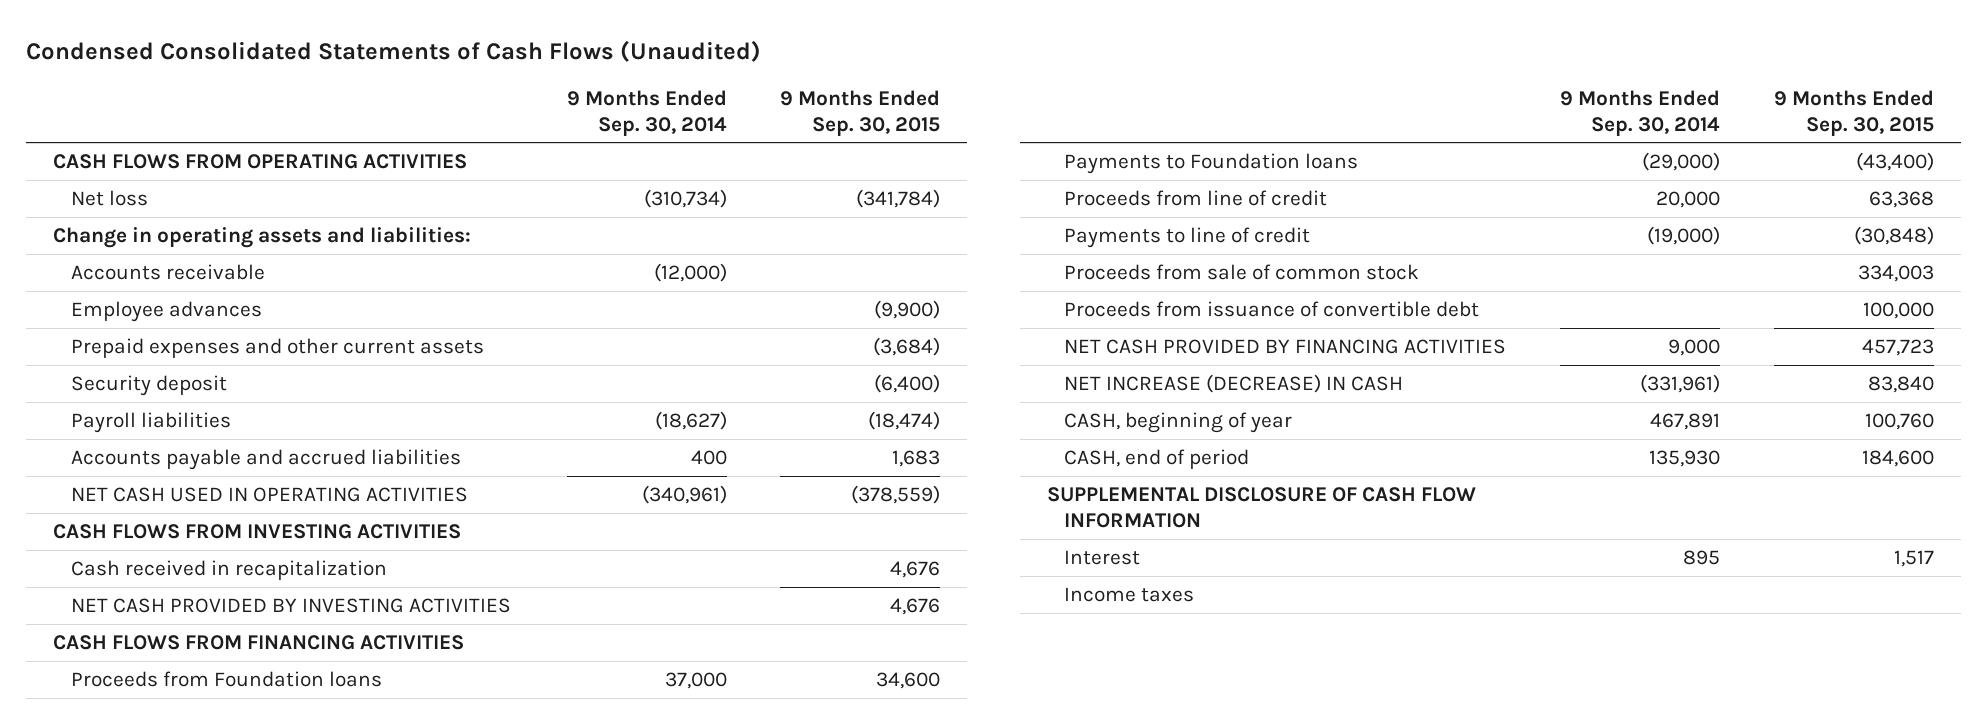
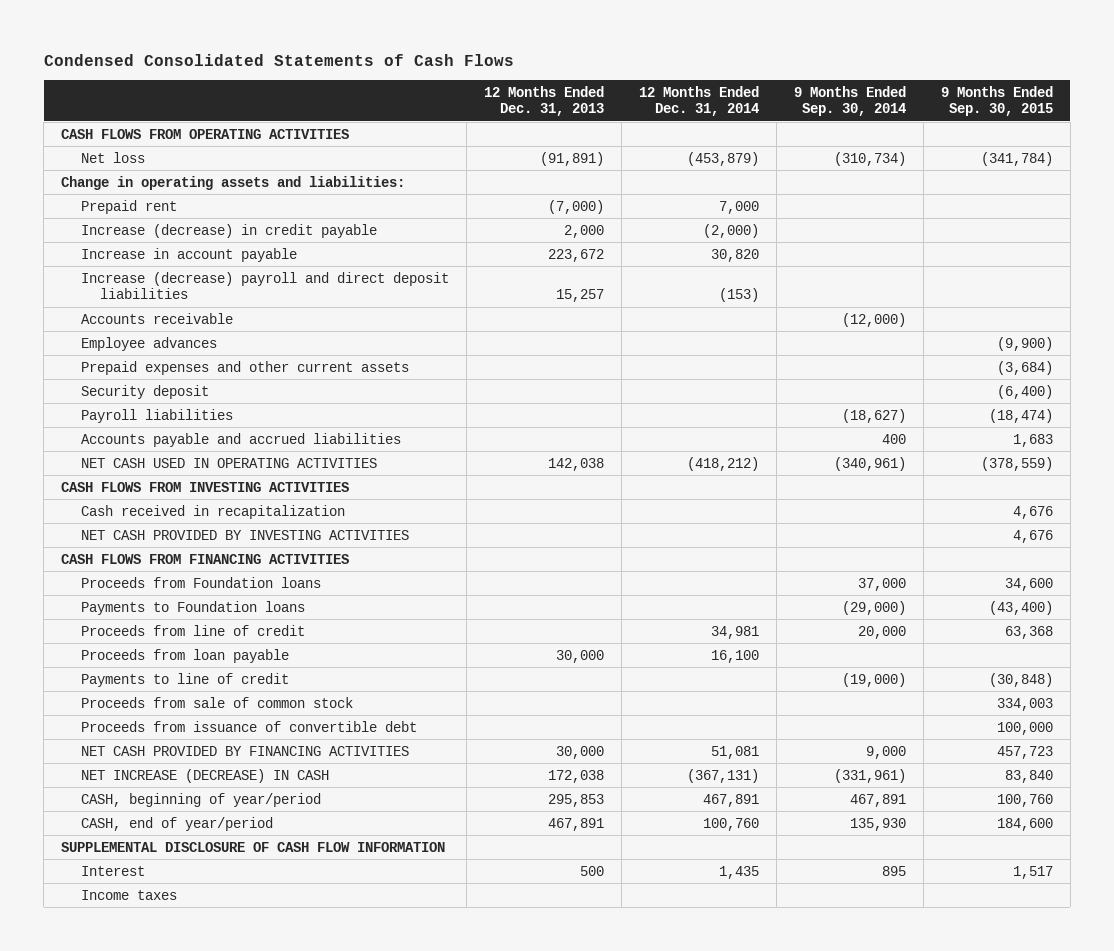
- Condensed Consolidated Statements of Cash Flows (Unaudited)
+ Condensed Consolidated Statements of Cash Flows
- | 9 Months Ended Sep. 30, 2014 | 9 Months Ended Sep. 30, 2015
+ | 12 Months Ended Dec. 31, 2013 | 12 Months Ended Dec. 31, 2014 | 9 Months Ended Sep. 30, 2014 | 9 Months Ended Sep. 30, 2015
+ Prepaid rent | (7,000) | 7,000 | |
+ Increase (decrease) in credit payable | 2,000 | (2,000) | |
+ Increase in account payable | 223,672 | 30,820 | |
+ Increase (decrease) payroll and direct deposit liabilities | 15,257 | (153) | |
+ Proceeds from loan payable | 30,000 | 16,100 | |
- CASH, beginning of year | 467,891 | 100,760
- CASH, end of period | 135,930 | 184,600
+ CASH, beginning of year/period | 295,853 | 467,891 | 467,891 | 100,760
+ CASH, end of year/period | 467,891 | 100,760 | 135,930 | 184,600

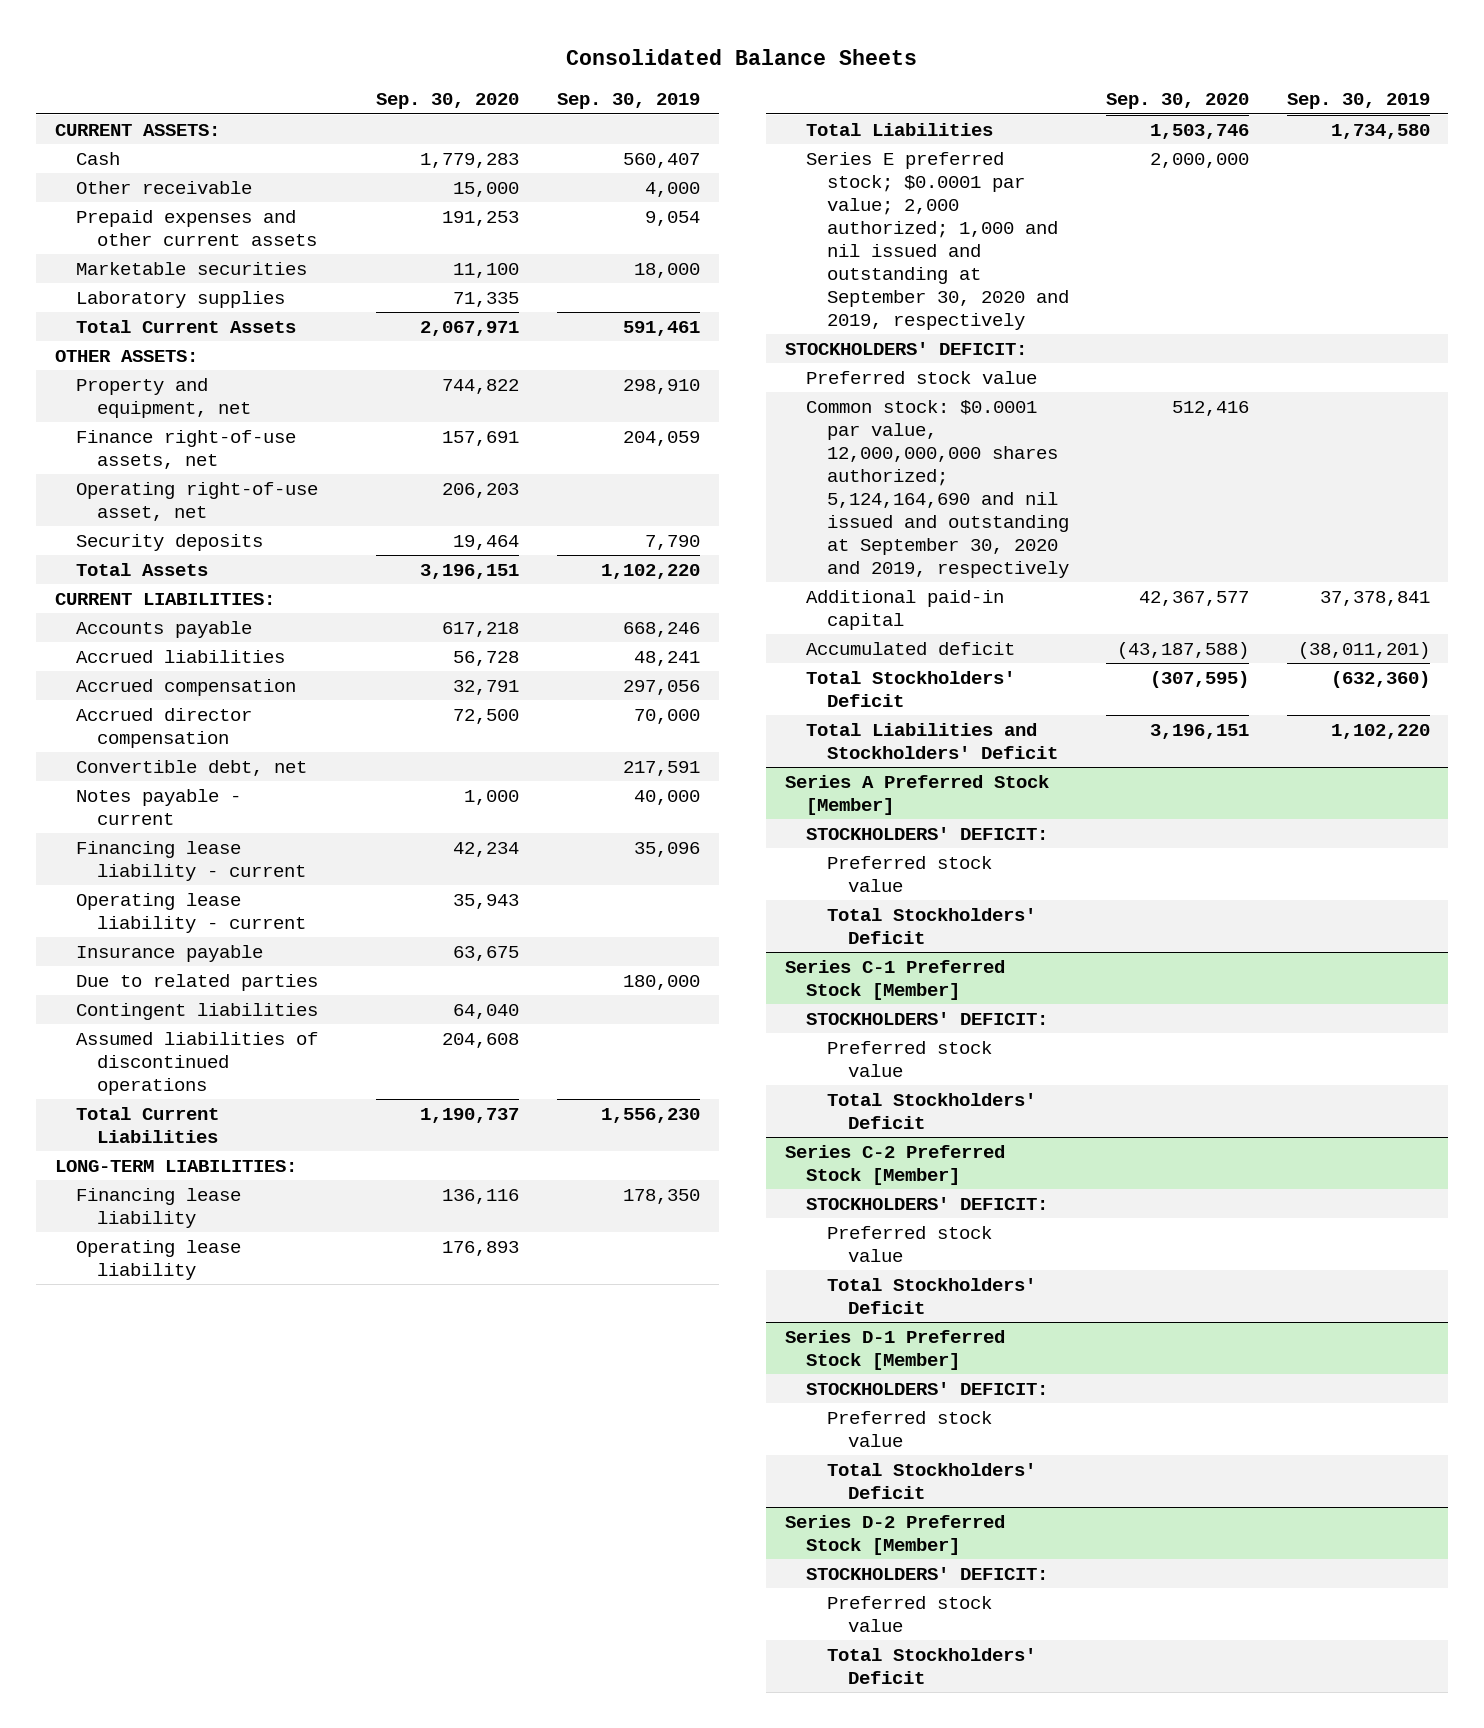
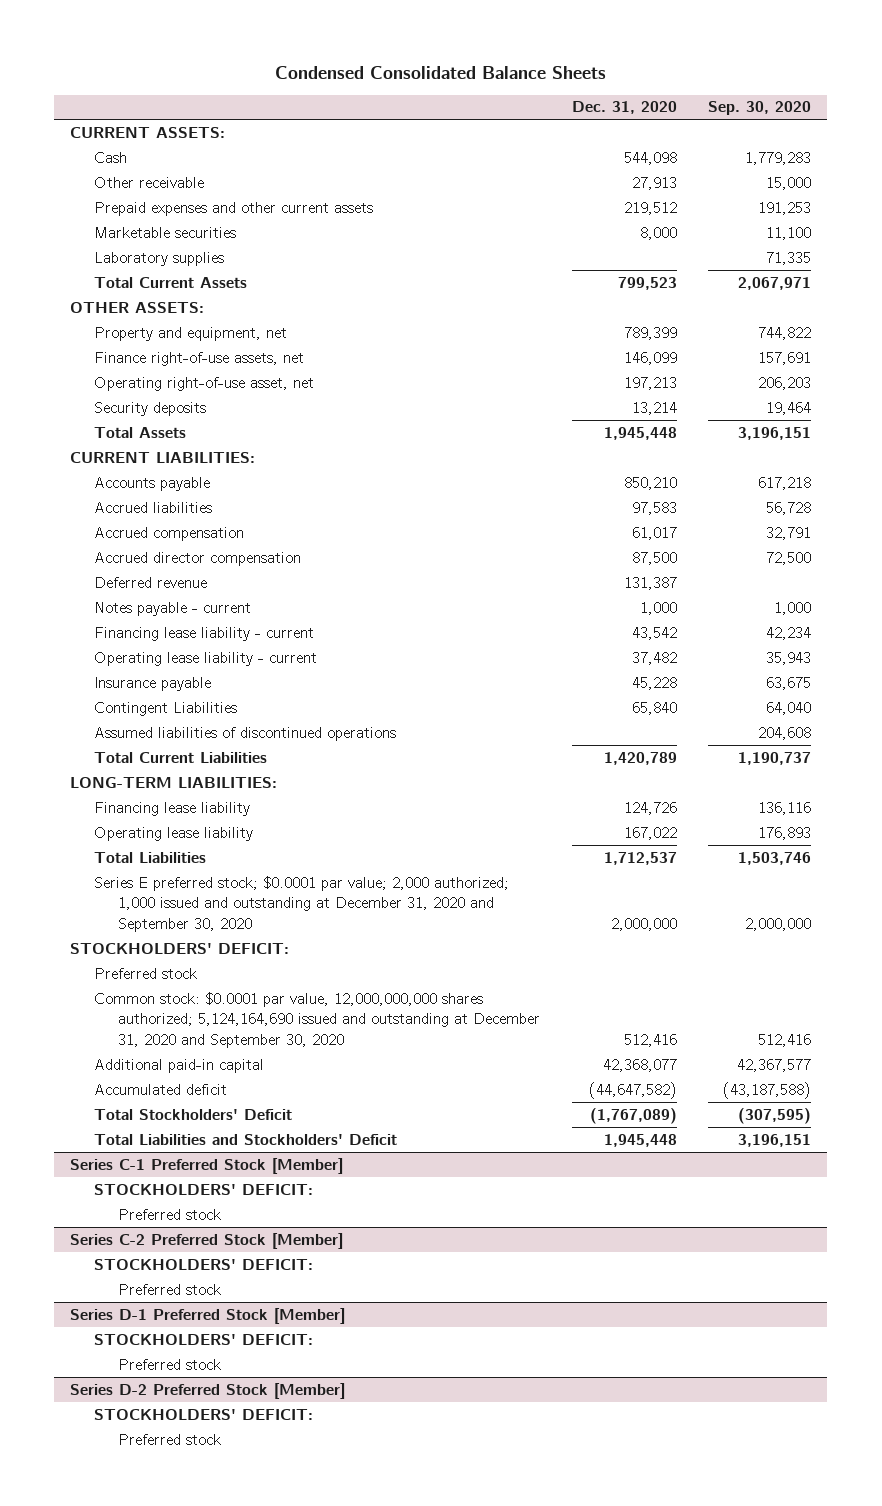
- Consolidated Balance Sheets
+ Condensed Consolidated Balance Sheets
- | Sep. 30, 2020 | Sep. 30, 2019
+ | Dec. 31, 2020 | Sep. 30, 2020
- Convertible debt, net | | 217,591
+ Deferred revenue | 131,387 |
- Due to related parties | | 180,000
- Contingent liabilities | 64,040 |
+ Contingent Liabilities | 65,840 | 64,040
- Series E preferred stock; $0.0001 par value; 2,000 authorized; 1,000 and nil issued and outstanding at September 30, 2020 and 2019, respectively | 2,000,000 |
+ Series E preferred stock; $0.0001 par value; 2,000 authorized; 1,000 issued and outstanding at December 31, 2020 and September 30, 2020 | 2,000,000 | 2,000,000
- Preferred stock value
- Common stock: $0.0001 par value, 12,000,000,000 shares authorized; 5,124,164,690 and nil issued and outstanding at September 30, 2020 and 2019, respectively | 512,416 |
+ Preferred stock
+ Common stock: $0.0001 par value, 12,000,000,000 shares authorized; 5,124,164,690 issued and outstanding at December 31, 2020 and September 30, 2020 | 512,416 | 512,416
- Series A Preferred Stock [Member]
- STOCKHOLDERS' DEFICIT:
- Preferred stock value
- Total Stockholders' Deficit
@ Series C-1 Preferred Stock [Member]
- Preferred stock value
- Total Stockholders' Deficit
+ Preferred stock
@ Series C-2 Preferred Stock [Member]
- Preferred stock value
- Total Stockholders' Deficit
+ Preferred stock
@ Series D-1 Preferred Stock [Member]
- Preferred stock value
- Total Stockholders' Deficit
+ Preferred stock
@ Series D-2 Preferred Stock [Member]
- Preferred stock value
- Total Stockholders' Deficit
+ Preferred stock

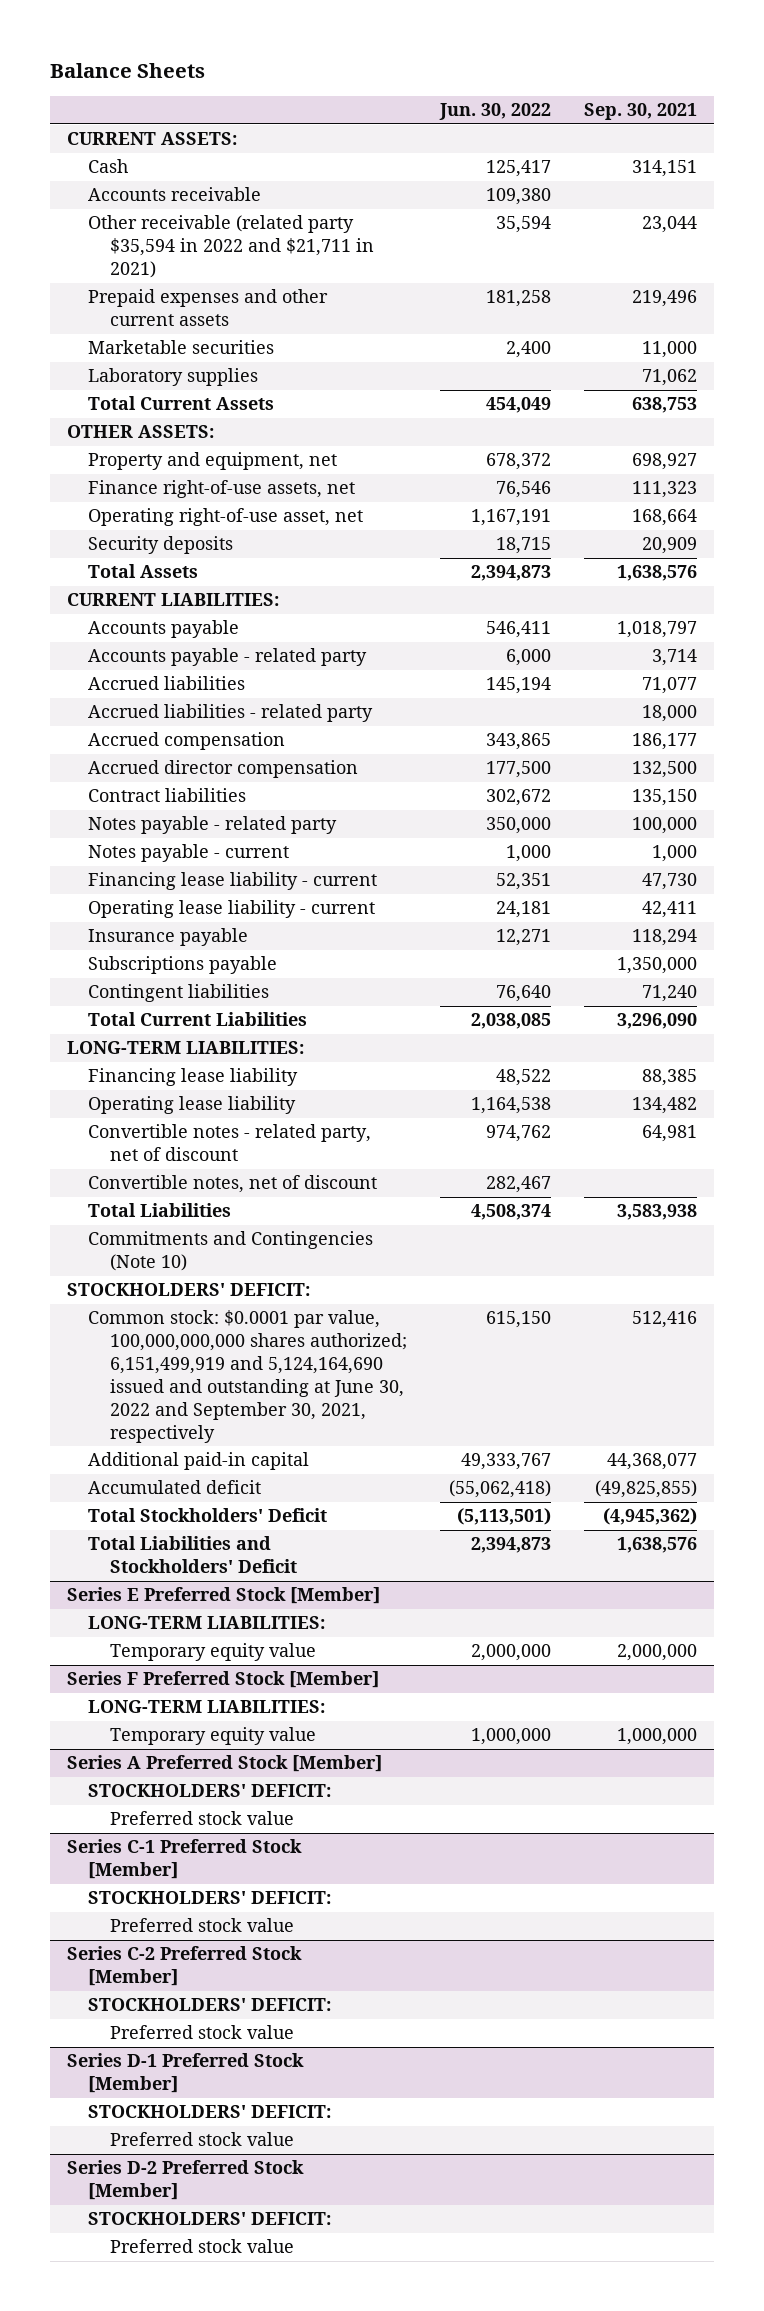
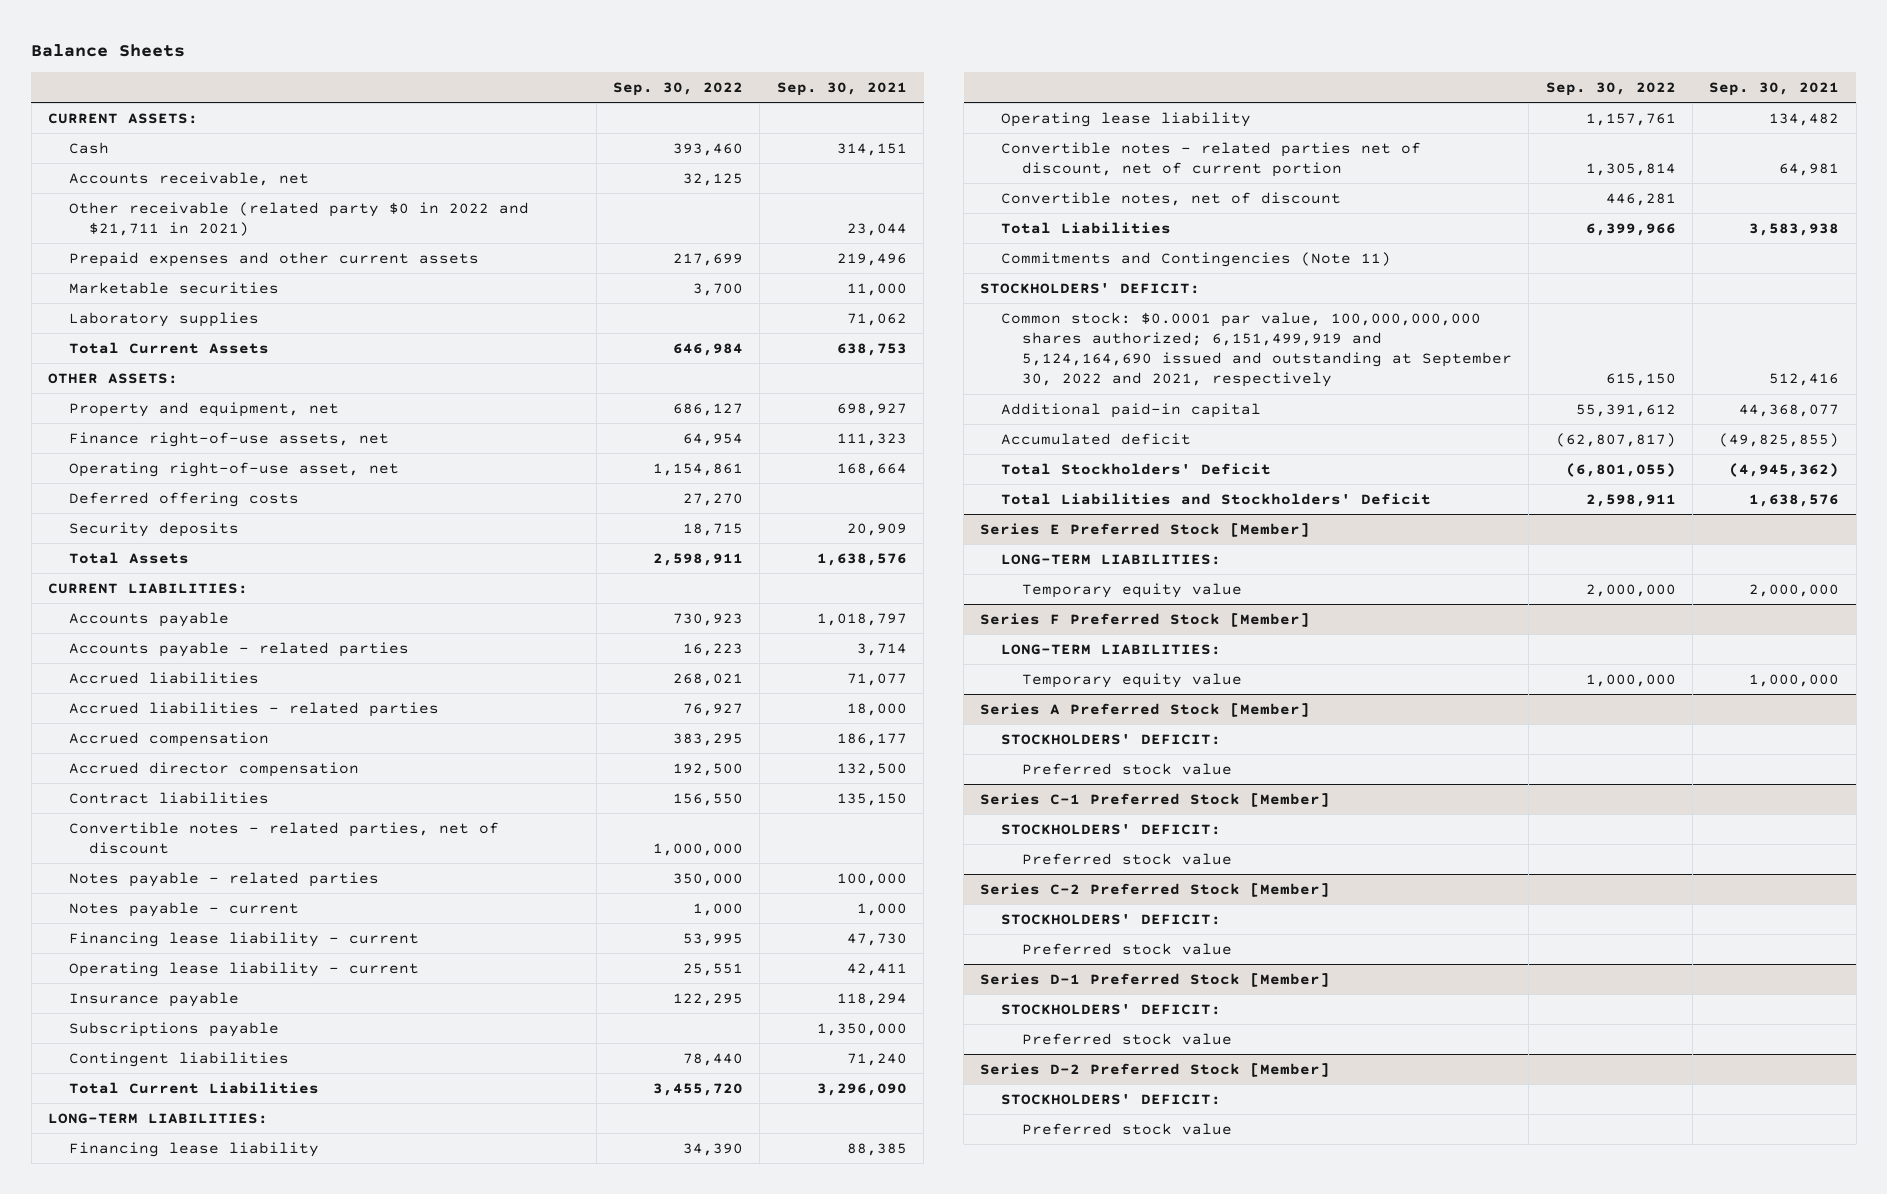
- | Jun. 30, 2022 | Sep. 30, 2021
+ | Sep. 30, 2022 | Sep. 30, 2021
- Accounts receivable | 109,380 |
- Other receivable (related party $35,594 in 2022 and $21,711 in 2021) | 35,594 | 23,044
+ Accounts receivable, net | 32,125 |
+ Other receivable (related party $0 in 2022 and $21,711 in 2021) | | 23,044
+ Deferred offering costs | 27,270 |
- Accounts payable - related party | 6,000 | 3,714
+ Accounts payable - related parties | 16,223 | 3,714
- Accrued liabilities - related party | | 18,000
+ Accrued liabilities - related parties | 76,927 | 18,000
- Notes payable - related party | 350,000 | 100,000
+ Convertible notes - related parties, net of discount | 1,000,000 |
+ Notes payable - related parties | 350,000 | 100,000
- Convertible notes - related party, net of discount | 974,762 | 64,981
+ Convertible notes - related parties net of discount, net of current portion | 1,305,814 | 64,981
- Commitments and Contingencies (Note 10)
+ Commitments and Contingencies (Note 11)
- Common stock: $0.0001 par value, 100,000,000,000 shares authorized; 6,151,499,919 and 5,124,164,690 issued and outstanding at June 30, 2022 and September 30, 2021, respectively | 615,150 | 512,416
+ Common stock: $0.0001 par value, 100,000,000,000 shares authorized; 6,151,499,919 and 5,124,164,690 issued and outstanding at September 30, 2022 and 2021, respectively | 615,150 | 512,416

